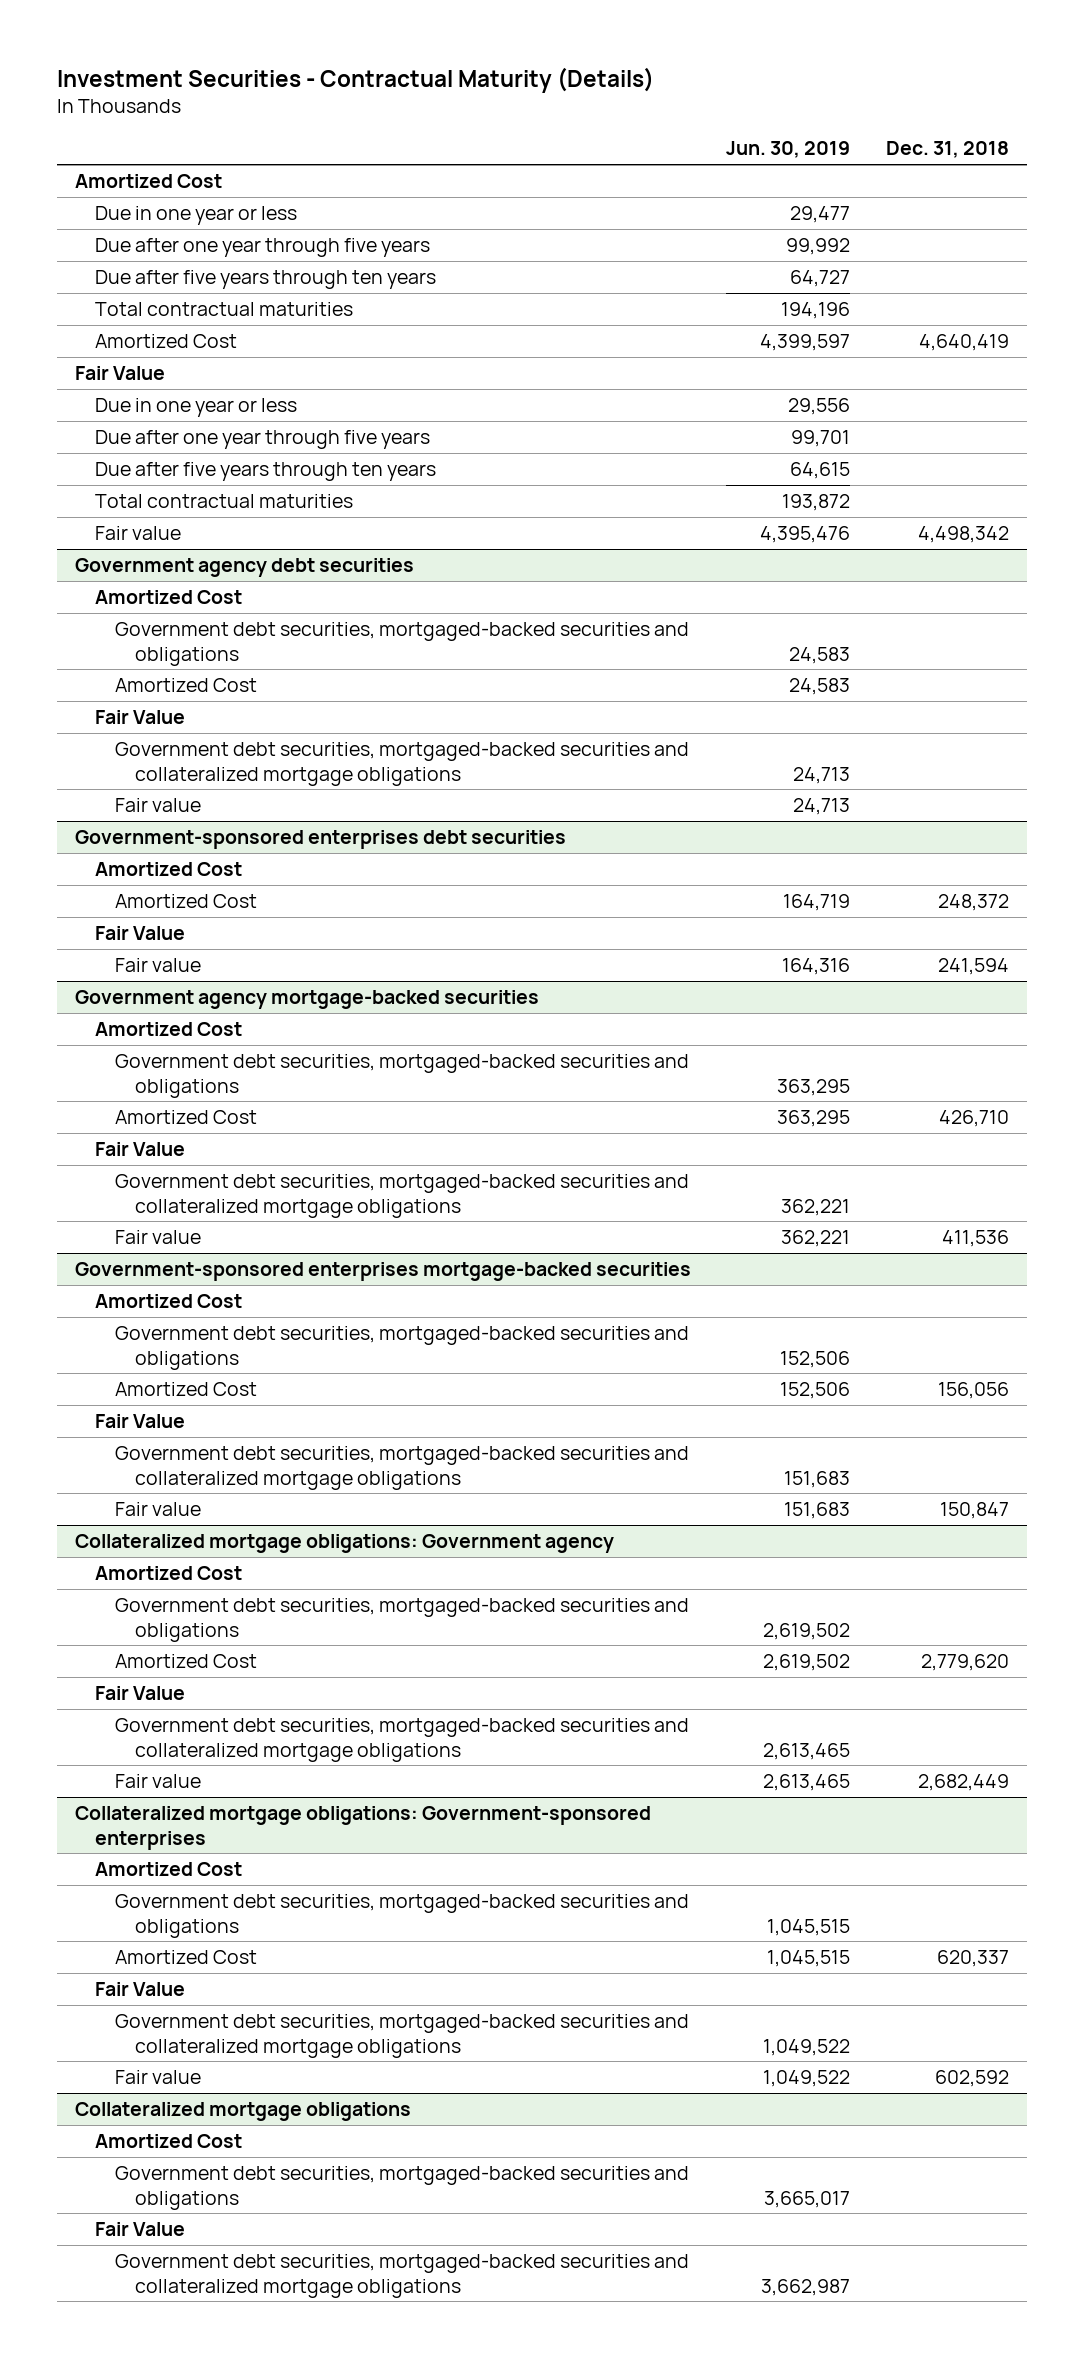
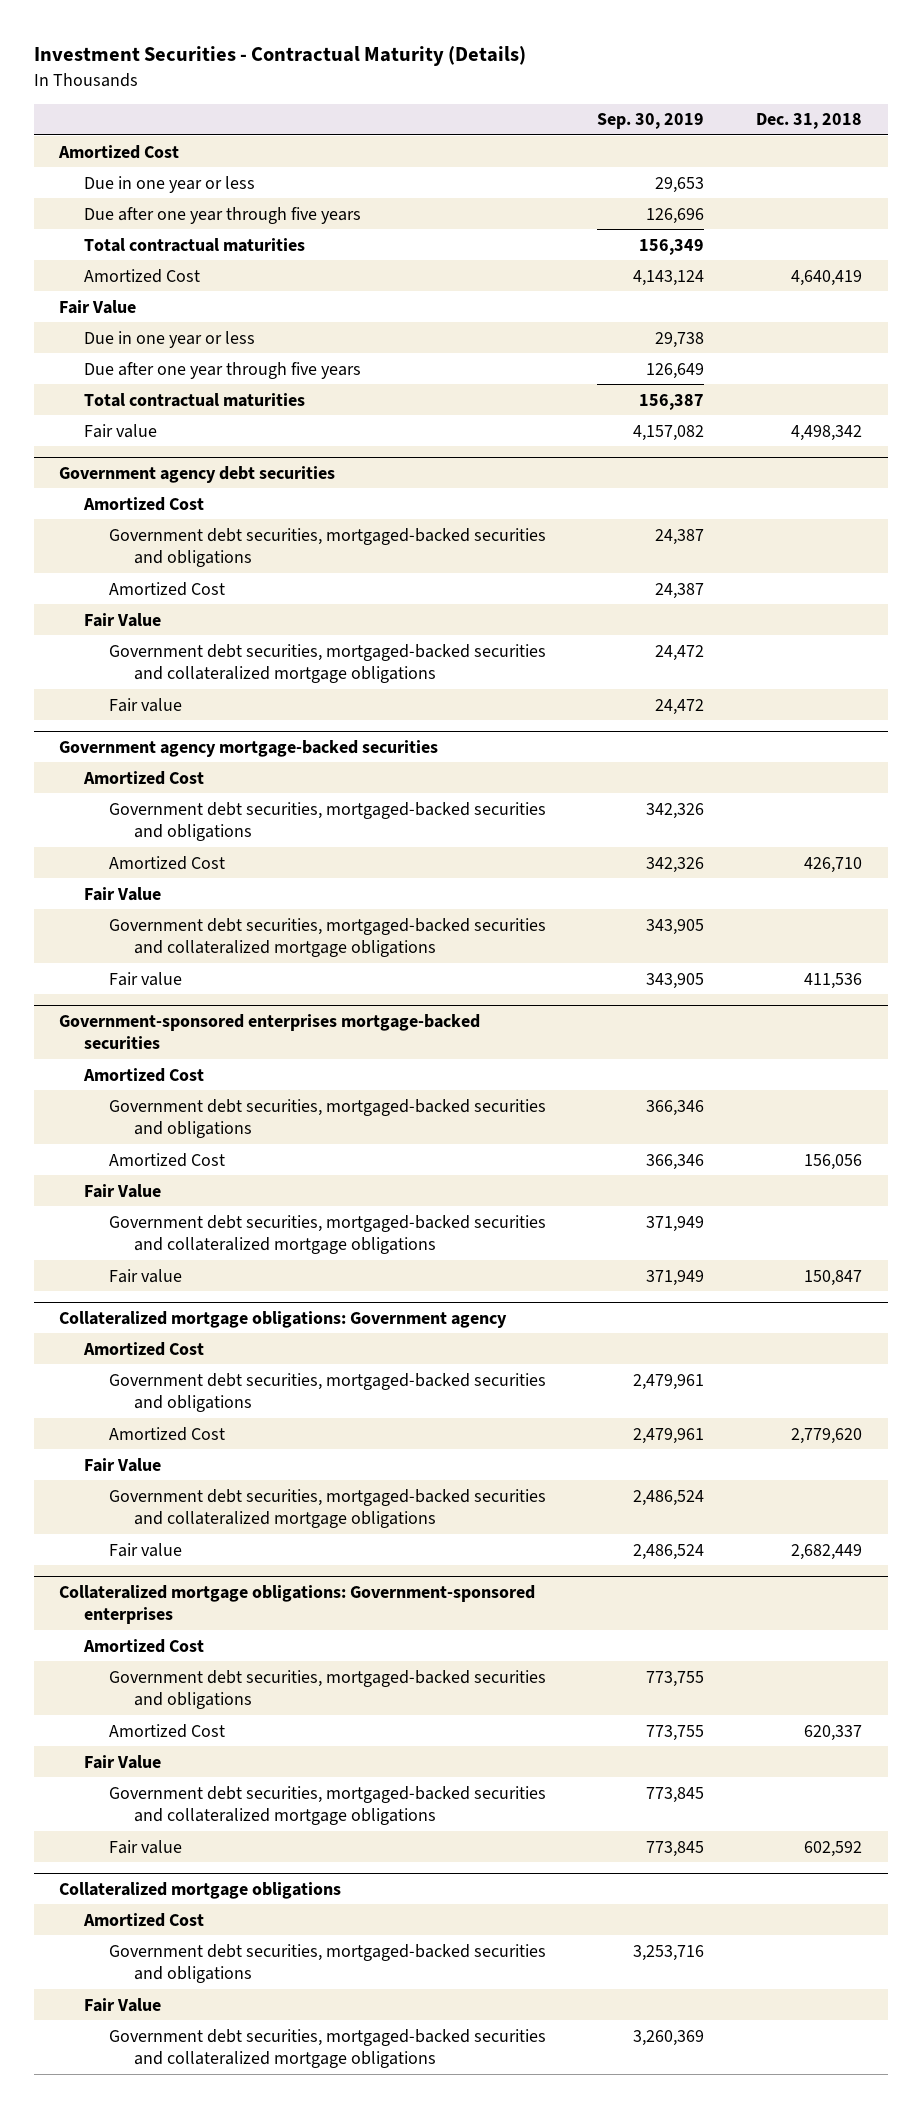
- | Jun. 30, 2019 | Dec. 31, 2018
+ | Sep. 30, 2019 | Dec. 31, 2018
- Due after five years through ten years | 64,727 |
- Due after five years through ten years | 64,615 |
- Government-sponsored enterprises debt securities
- Amortized Cost
- Amortized Cost | 164,719 | 248,372
- Fair Value
- Fair value | 164,316 | 241,594

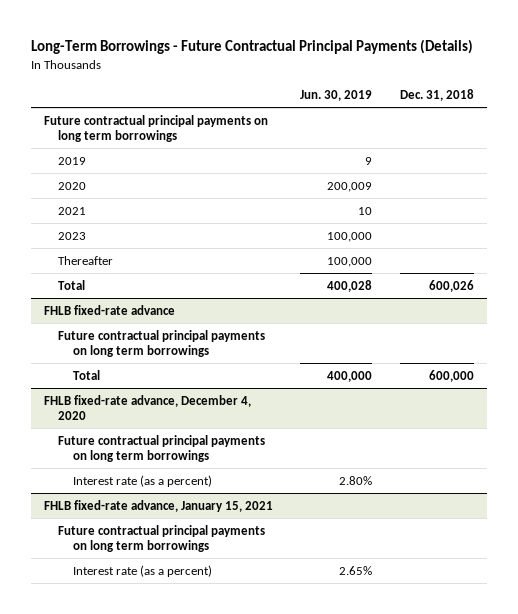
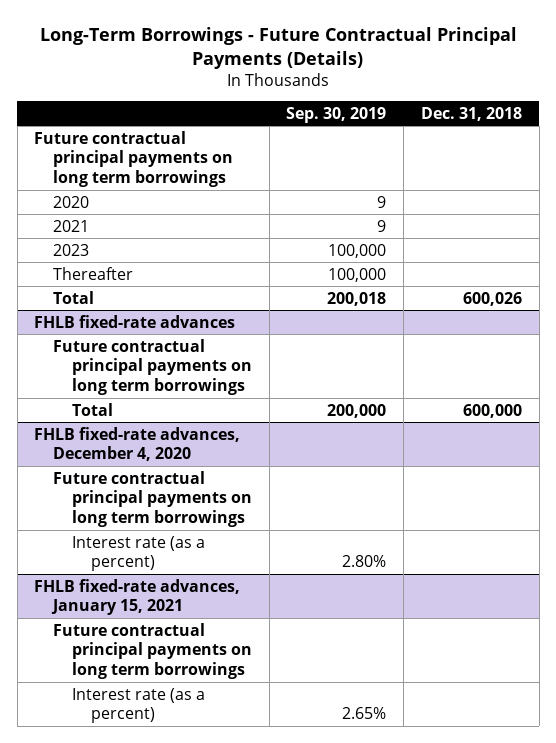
- | Jun. 30, 2019 | Dec. 31, 2018
+ | Sep. 30, 2019 | Dec. 31, 2018
- 2019 | 9 |
- FHLB fixed-rate advance
+ FHLB fixed-rate advances
- FHLB fixed-rate advance, December 4, 2020
+ FHLB fixed-rate advances, December 4, 2020
- FHLB fixed-rate advance, January 15, 2021
+ FHLB fixed-rate advances, January 15, 2021

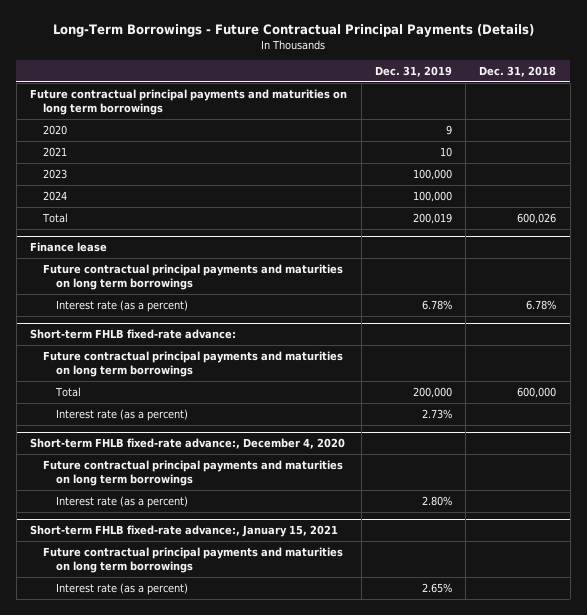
- | Sep. 30, 2019 | Dec. 31, 2018
+ | Dec. 31, 2019 | Dec. 31, 2018
- Future contractual principal payments on long term borrowings
+ Future contractual principal payments and maturities on long term borrowings
- Thereafter | 100,000 |
+ 2024 | 100,000 |
- FHLB fixed-rate advances
- Future contractual principal payments on long term borrowings
+ Finance lease
+ Future contractual principal payments and maturities on long term borrowings
+ Interest rate (as a percent) | 6.78% | 6.78%
+ Short-term FHLB fixed-rate advance:
+ Future contractual principal payments and maturities on long term borrowings
- FHLB fixed-rate advances, December 4, 2020
- Future contractual principal payments on long term borrowings
+ Interest rate (as a percent) | 2.73% |
+ Short-term FHLB fixed-rate advance:, December 4, 2020
+ Future contractual principal payments and maturities on long term borrowings
- FHLB fixed-rate advances, January 15, 2021
- Future contractual principal payments on long term borrowings
+ Short-term FHLB fixed-rate advance:, January 15, 2021
+ Future contractual principal payments and maturities on long term borrowings

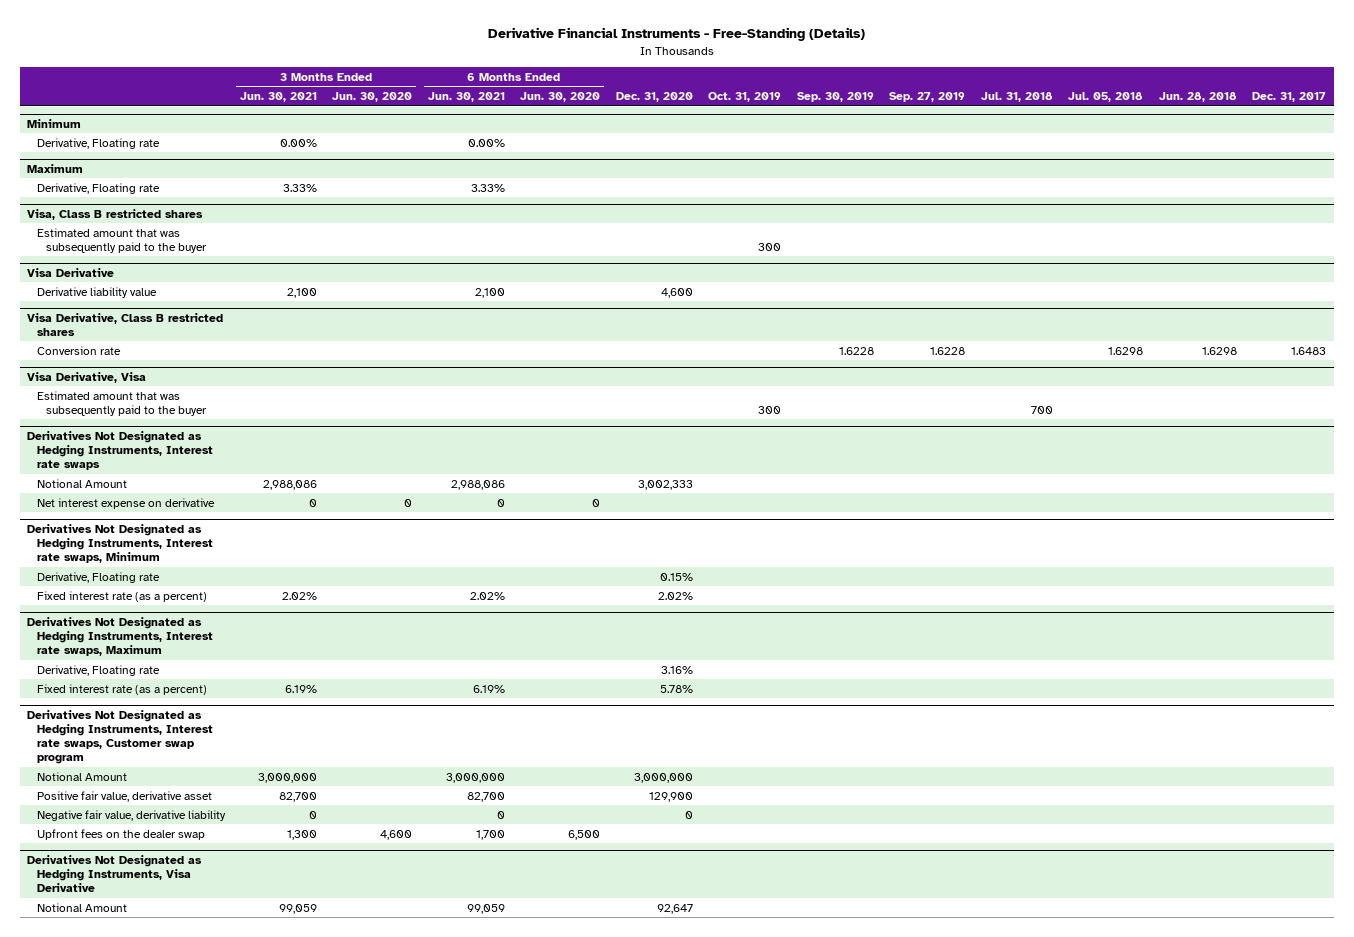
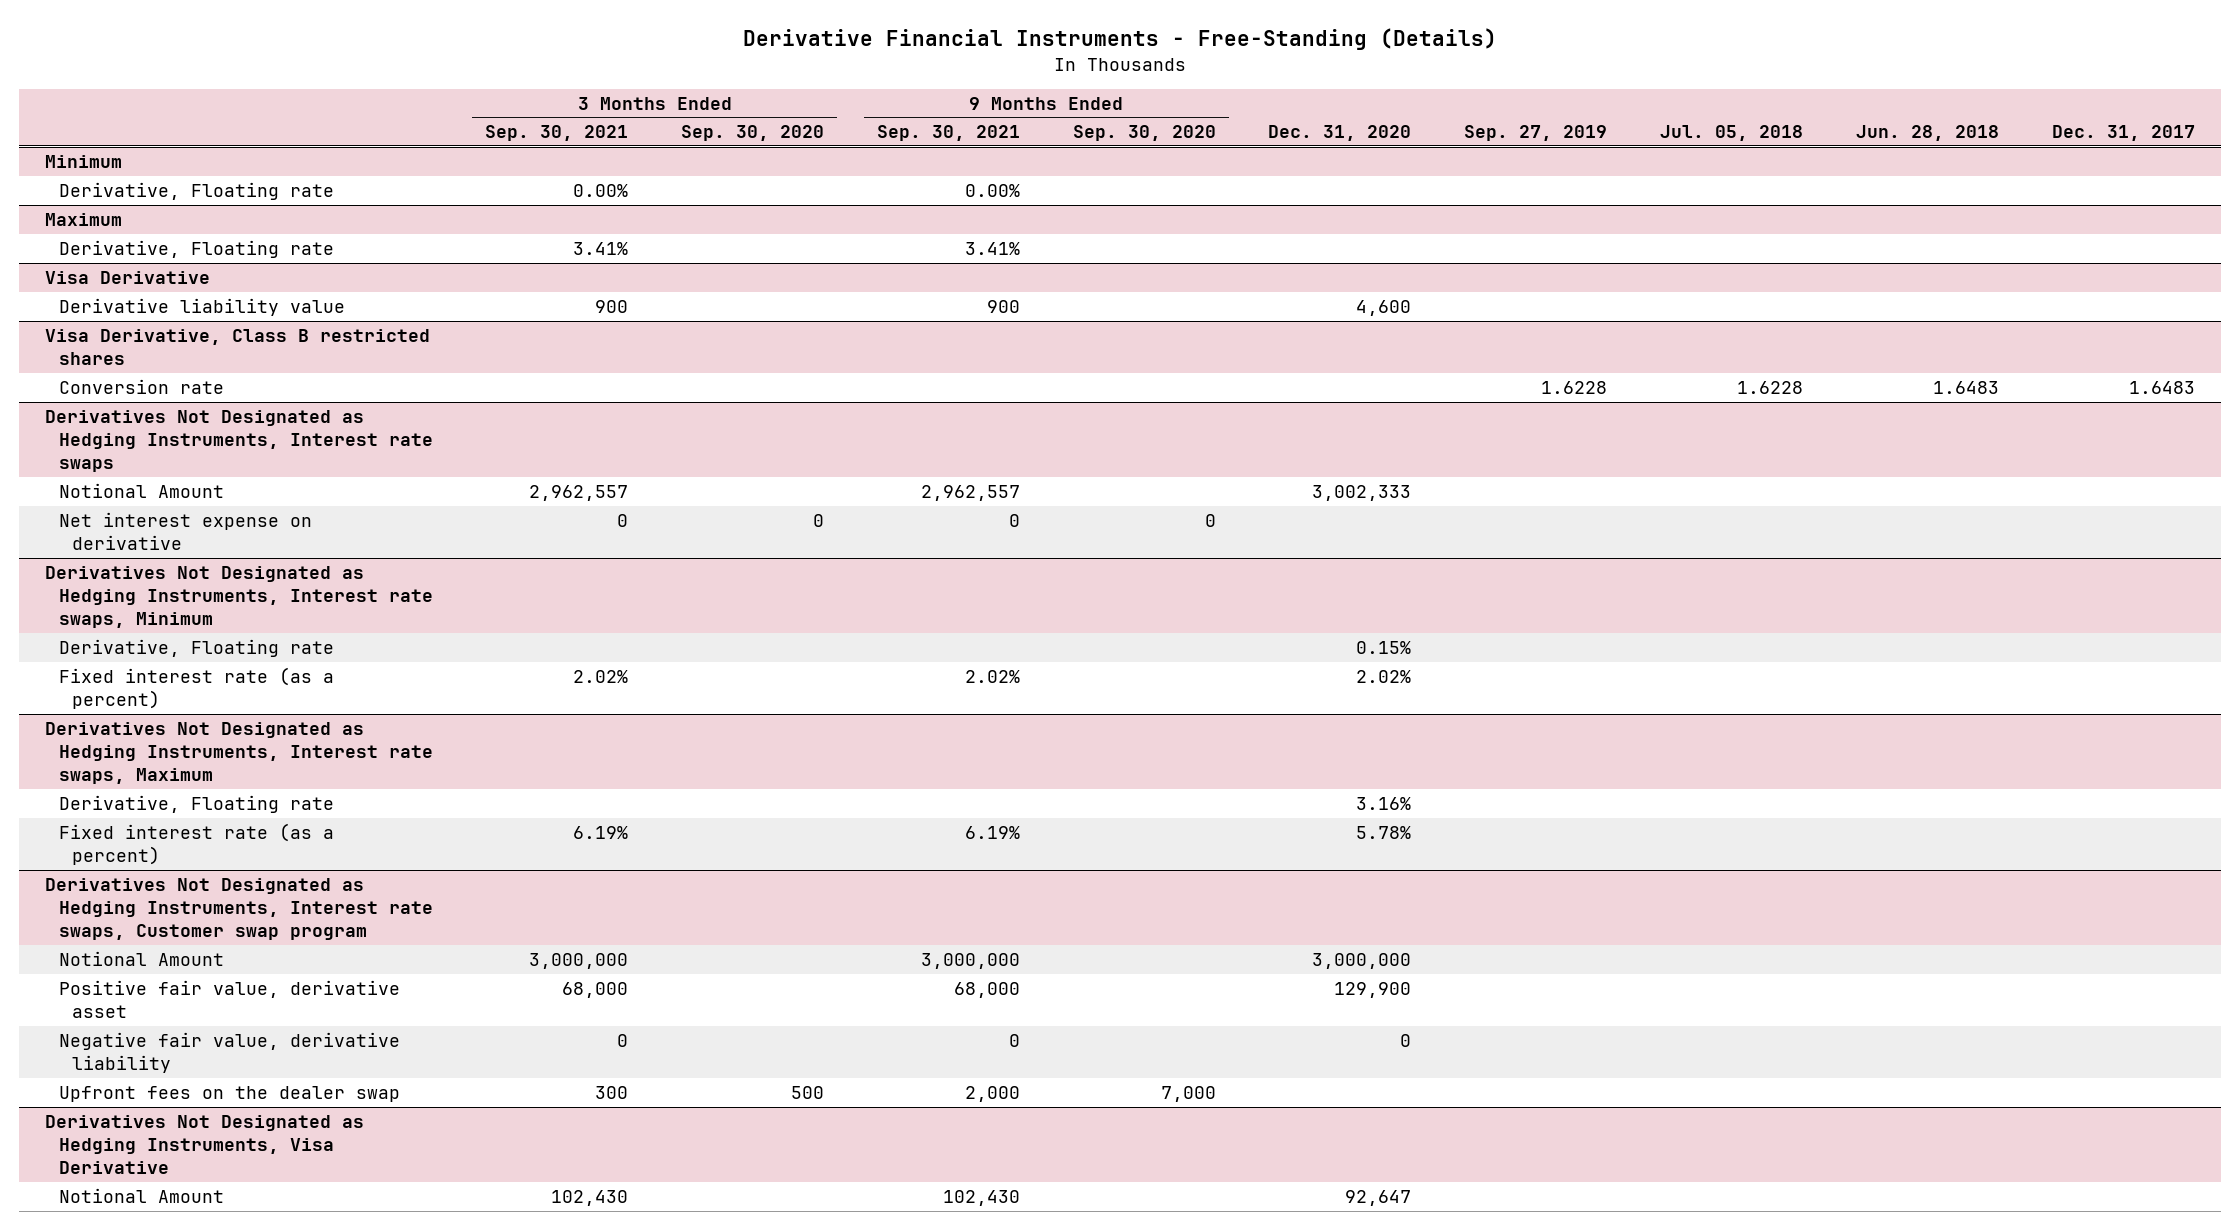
- | 3 Months Ended Jun. 30, 2021 | 3 Months Ended Jun. 30, 2020 | 6 Months Ended Jun. 30, 2021 | 6 Months Ended Jun. 30, 2020 | Dec. 31, 2020 | Oct. 31, 2019 | Sep. 30, 2019 | Sep. 27, 2019 | Jul. 31, 2018 | Jul. 05, 2018 | Jun. 28, 2018 | Dec. 31, 2017
+ | 3 Months Ended Sep. 30, 2021 | 3 Months Ended Sep. 30, 2020 | 9 Months Ended Sep. 30, 2021 | 9 Months Ended Sep. 30, 2020 | Dec. 31, 2020 | Sep. 27, 2019 | Jul. 05, 2018 | Jun. 28, 2018 | Dec. 31, 2017
- Visa, Class B restricted shares
- Estimated amount that was subsequently paid to the buyer | | | | | | 300 | | | | | |
@ Visa Derivative, Class B restricted shares
- Conversion rate | | | | | | | 1.6228 | 1.6228 | | 1.6298 | 1.6298 | 1.6483
- Visa Derivative, Visa
- Estimated amount that was subsequently paid to the buyer | | | | | | 300 | | | 700 | | |
@ Visa Derivative, Class B restricted shares
+ Conversion rate | | | | | | 1.6228 | 1.6228 | 1.6483 | 1.6483

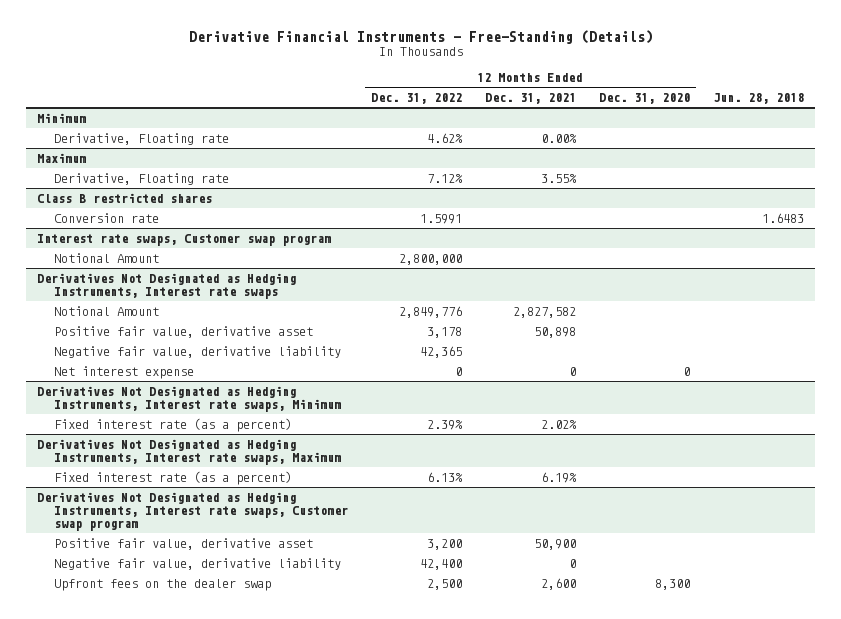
- | 3 Months Ended Sep. 30, 2021 | 3 Months Ended Sep. 30, 2020 | 9 Months Ended Sep. 30, 2021 | 9 Months Ended Sep. 30, 2020 | Dec. 31, 2020 | Sep. 27, 2019 | Jul. 05, 2018 | Jun. 28, 2018 | Dec. 31, 2017
+ | 12 Months Ended Dec. 31, 2022 | 12 Months Ended Dec. 31, 2021 | 12 Months Ended Dec. 31, 2020 | Jun. 28, 2018
- Visa Derivative
- Derivative liability value | 900 | | 900 | | 4,600 | | | |
- Visa Derivative, Class B restricted shares
+ Class B restricted shares
+ Interest rate swaps, Customer swap program
+ Notional Amount | 2,800,000 | | |
@ Derivatives Not Designated as Hedging Instruments, Interest rate swaps
- Net interest expense on derivative | 0 | 0 | 0 | 0 | | | | |
+ Positive fair value, derivative asset | 3,178 | 50,898 | |
+ Negative fair value, derivative liability | 42,365 | | |
+ Net interest expense | 0 | 0 | 0 |
@ Derivatives Not Designated as Hedging Instruments, Interest rate swaps, Minimum
- Derivative, Floating rate | | | | | 0.15% | | | |
@ Derivatives Not Designated as Hedging Instruments, Interest rate swaps, Maximum
- Derivative, Floating rate | | | | | 3.16% | | | |
@ Derivatives Not Designated as Hedging Instruments, Interest rate swaps, Customer swap program
- Notional Amount | 3,000,000 | | 3,000,000 | | 3,000,000 | | | |
- Derivatives Not Designated as Hedging Instruments, Visa Derivative
- Notional Amount | 102,430 | | 102,430 | | 92,647 | | | |

